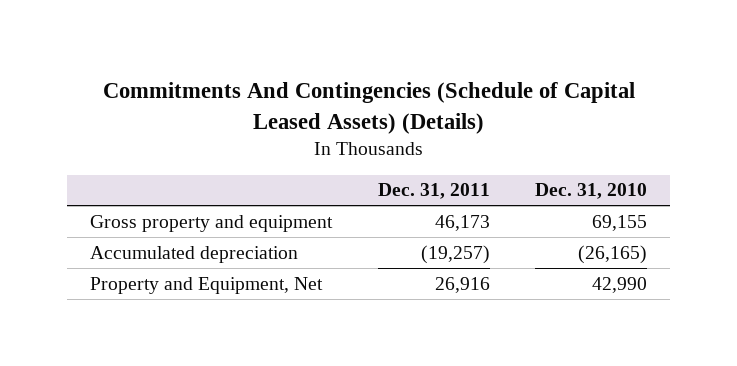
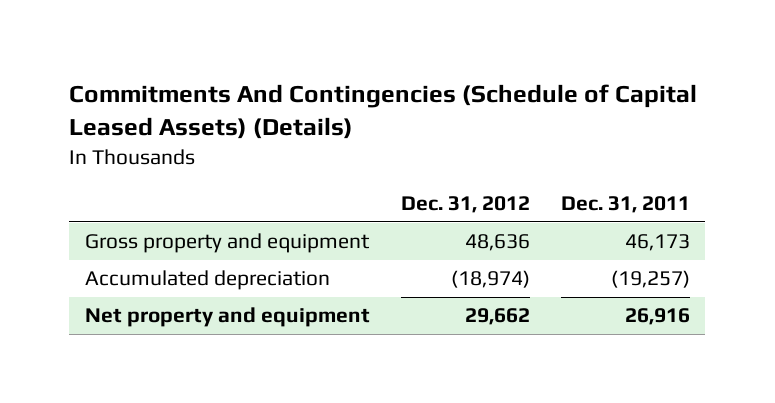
- | Dec. 31, 2011 | Dec. 31, 2010
+ | Dec. 31, 2012 | Dec. 31, 2011
- Property and Equipment, Net | 26,916 | 42,990
+ Net property and equipment | 29,662 | 26,916

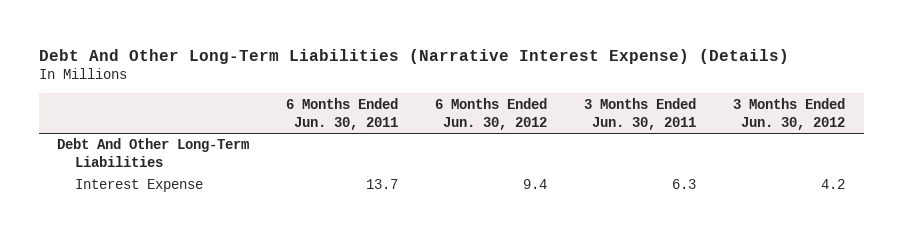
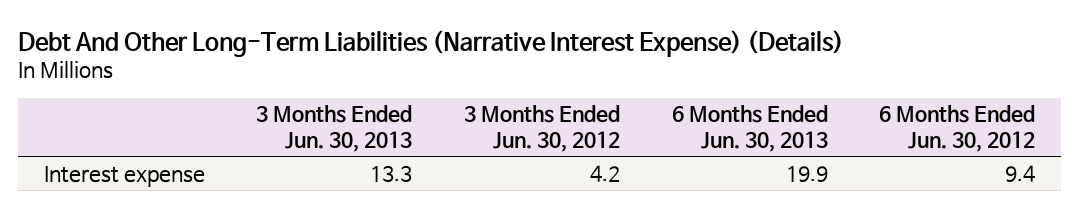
- | 6 Months Ended Jun. 30, 2011 | 6 Months Ended Jun. 30, 2012 | 3 Months Ended Jun. 30, 2011 | 3 Months Ended Jun. 30, 2012
+ | 3 Months Ended Jun. 30, 2013 | 3 Months Ended Jun. 30, 2012 | 6 Months Ended Jun. 30, 2013 | 6 Months Ended Jun. 30, 2012
- Debt And Other Long-Term Liabilities
- Interest Expense | 13.7 | 9.4 | 6.3 | 4.2
+ Interest expense | 13.3 | 4.2 | 19.9 | 9.4

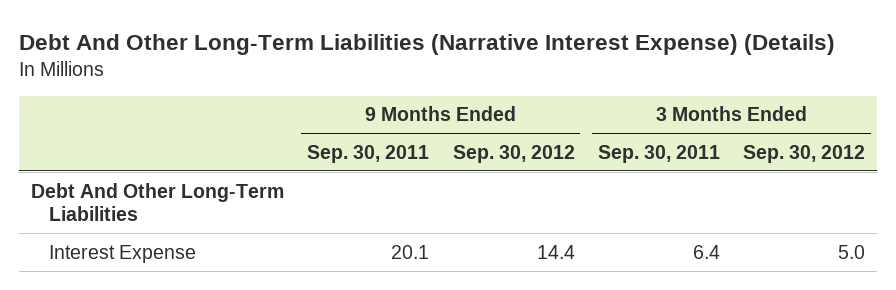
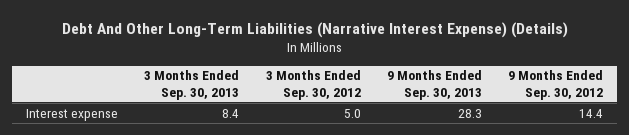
- | 9 Months Ended Sep. 30, 2011 | 9 Months Ended Sep. 30, 2012 | 3 Months Ended Sep. 30, 2011 | 3 Months Ended Sep. 30, 2012
+ | 3 Months Ended Sep. 30, 2013 | 3 Months Ended Sep. 30, 2012 | 9 Months Ended Sep. 30, 2013 | 9 Months Ended Sep. 30, 2012
- Debt And Other Long-Term Liabilities
- Interest Expense | 20.1 | 14.4 | 6.4 | 5.0
+ Interest expense | 8.4 | 5.0 | 28.3 | 14.4

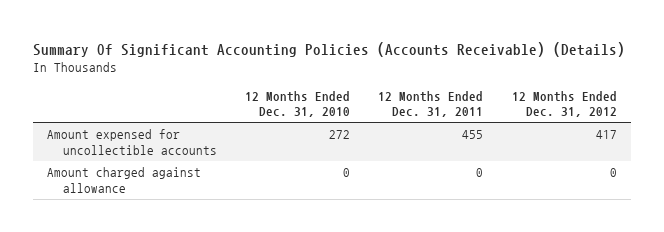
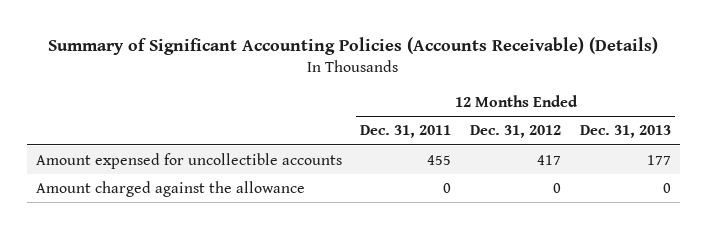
- Summary Of Significant Accounting Policies (Accounts Receivable) (Details)
+ Summary of Significant Accounting Policies (Accounts Receivable) (Details)
- | 12 Months Ended Dec. 31, 2010 | 12 Months Ended Dec. 31, 2011 | 12 Months Ended Dec. 31, 2012
+ | 12 Months Ended Dec. 31, 2011 | 12 Months Ended Dec. 31, 2012 | 12 Months Ended Dec. 31, 2013
- Amount charged against allowance | 0 | 0 | 0
+ Amount charged against the allowance | 0 | 0 | 0

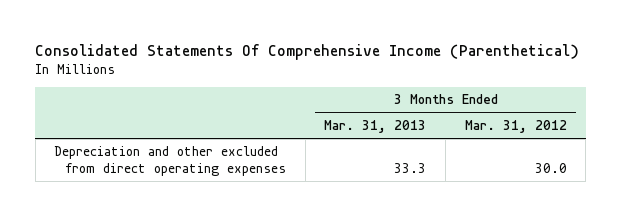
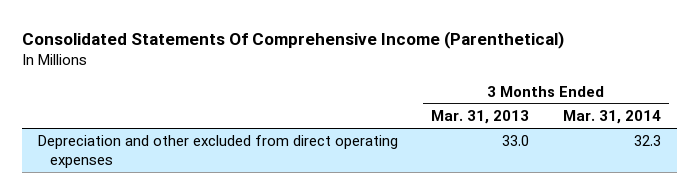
- | 3 Months Ended Mar. 31, 2013 | 3 Months Ended Mar. 31, 2012
+ | 3 Months Ended Mar. 31, 2013 | 3 Months Ended Mar. 31, 2014
- Depreciation and other excluded from direct operating expenses | 33.3 | 30.0
+ Depreciation and other excluded from direct operating expenses | 33.0 | 32.3

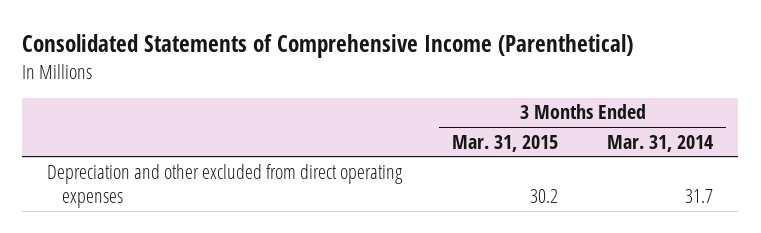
- Consolidated Statements Of Comprehensive Income (Parenthetical)
+ Consolidated Statements of Comprehensive Income (Parenthetical)
- | 3 Months Ended Mar. 31, 2013 | 3 Months Ended Mar. 31, 2014
+ | 3 Months Ended Mar. 31, 2015 | 3 Months Ended Mar. 31, 2014
- Depreciation and other excluded from direct operating expenses | 33.0 | 32.3
+ Depreciation and other excluded from direct operating expenses | 30.2 | 31.7

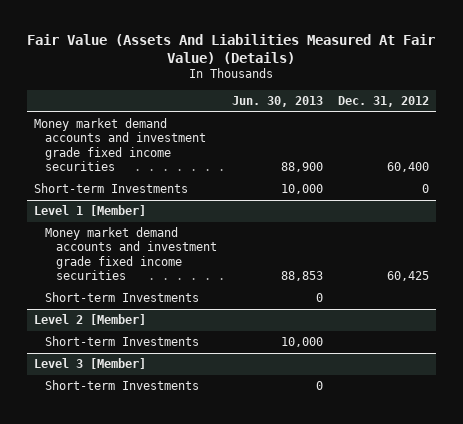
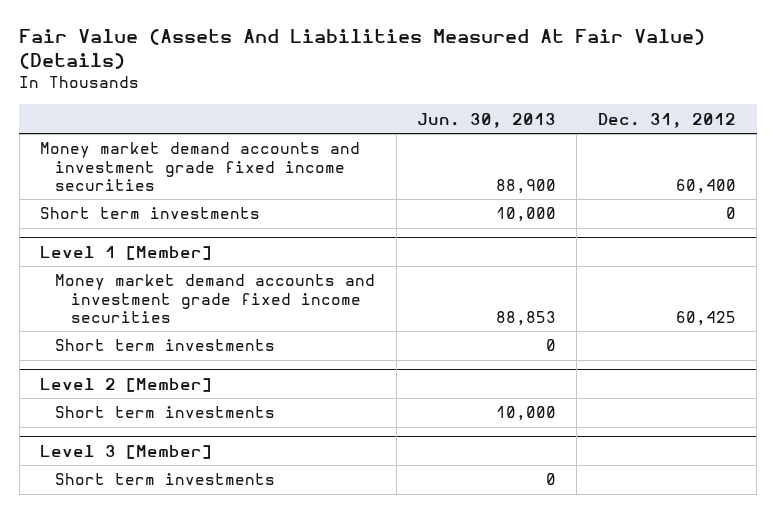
- Short-term Investments | 10,000 | 0
+ Short term investments | 10,000 | 0
@ Level 1 [Member]
- Short-term Investments | 0 |
+ Short term investments | 0 |
@ Level 2 [Member]
- Short-term Investments | 10,000 |
+ Short term investments | 10,000 |
@ Level 3 [Member]
- Short-term Investments | 0 |
+ Short term investments | 0 |

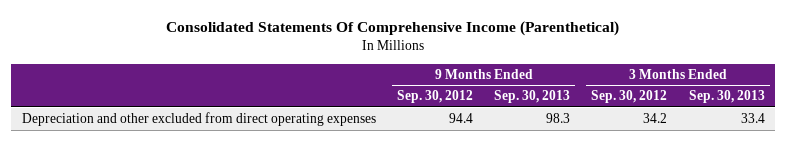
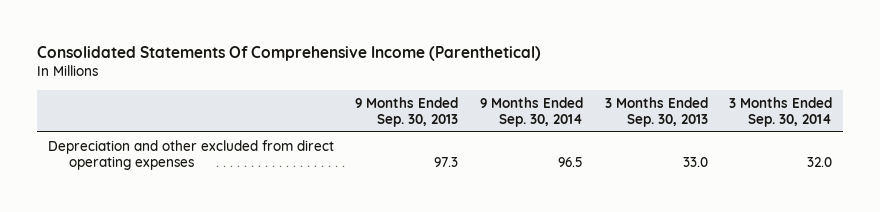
- | 9 Months Ended Sep. 30, 2012 | 9 Months Ended Sep. 30, 2013 | 3 Months Ended Sep. 30, 2012 | 3 Months Ended Sep. 30, 2013
+ | 9 Months Ended Sep. 30, 2013 | 9 Months Ended Sep. 30, 2014 | 3 Months Ended Sep. 30, 2013 | 3 Months Ended Sep. 30, 2014
- Depreciation and other excluded from direct operating expenses | 94.4 | 98.3 | 34.2 | 33.4
+ Depreciation and other excluded from direct operating expenses | 97.3 | 96.5 | 33.0 | 32.0

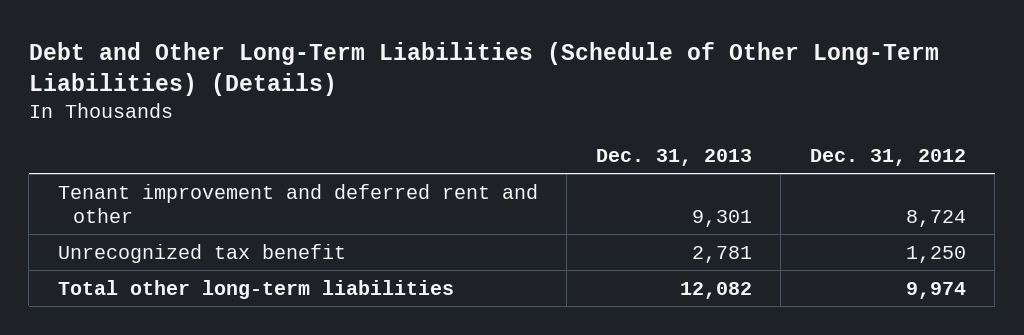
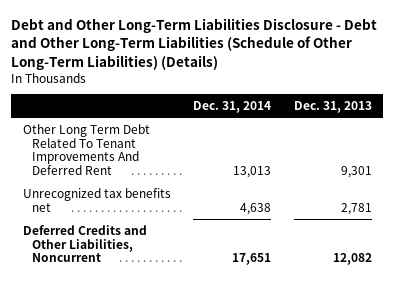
- Debt and Other Long-Term Liabilities (Schedule of Other Long-Term Liabilities) (Details)
+ Debt and Other Long-Term Liabilities Disclosure - Debt and Other Long-Term Liabilities (Schedule of Other Long-Term Liabilities) (Details)
- | Dec. 31, 2013 | Dec. 31, 2012
+ | Dec. 31, 2014 | Dec. 31, 2013
- Tenant improvement and deferred rent and other | 9,301 | 8,724
- Unrecognized tax benefit | 2,781 | 1,250
- Total other long-term liabilities | 12,082 | 9,974
+ Other Long Term Debt Related To Tenant Improvements And Deferred Rent | 13,013 | 9,301
+ Unrecognized tax benefits net | 4,638 | 2,781
+ Deferred Credits and Other Liabilities, Noncurrent | 17,651 | 12,082

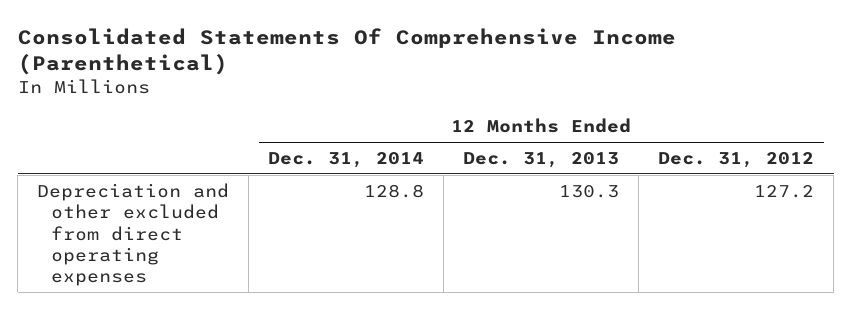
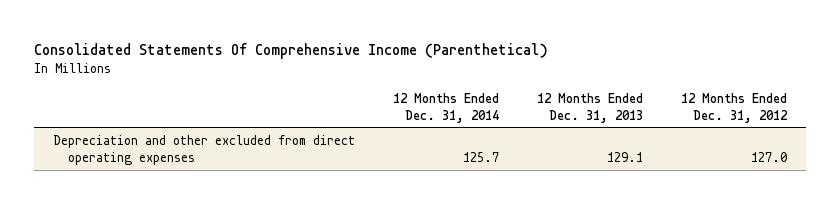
- Depreciation and other excluded from direct operating expenses | 128.8 | 130.3 | 127.2
+ Depreciation and other excluded from direct operating expenses | 125.7 | 129.1 | 127.0

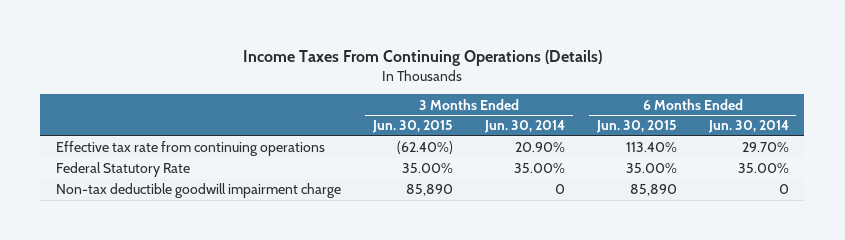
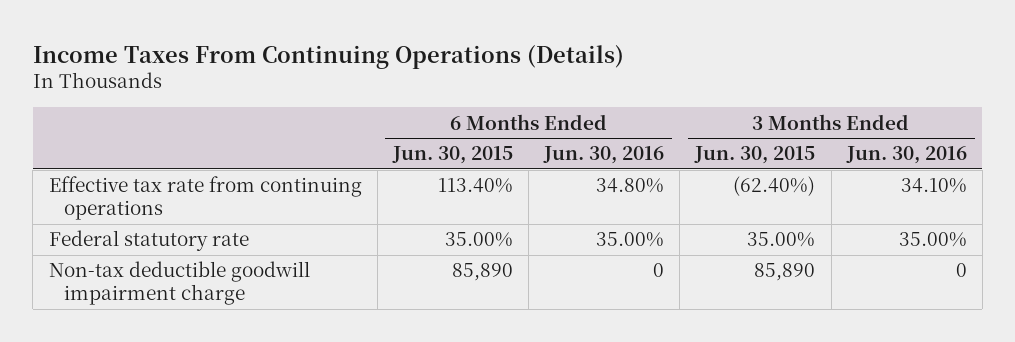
- | 3 Months Ended Jun. 30, 2015 | 3 Months Ended Jun. 30, 2014 | 6 Months Ended Jun. 30, 2015 | 6 Months Ended Jun. 30, 2014
+ | 6 Months Ended Jun. 30, 2015 | 6 Months Ended Jun. 30, 2016 | 3 Months Ended Jun. 30, 2015 | 3 Months Ended Jun. 30, 2016
- Federal Statutory Rate | 35.00% | 35.00% | 35.00% | 35.00%
+ Federal statutory rate | 35.00% | 35.00% | 35.00% | 35.00%

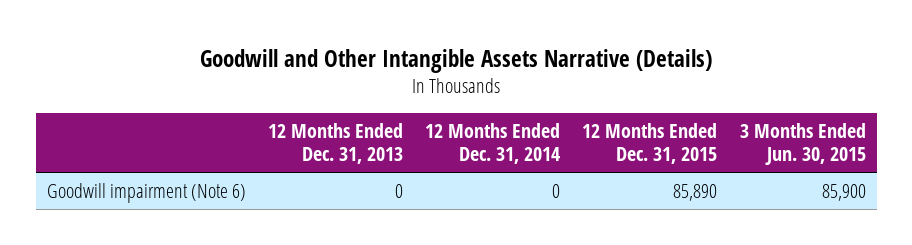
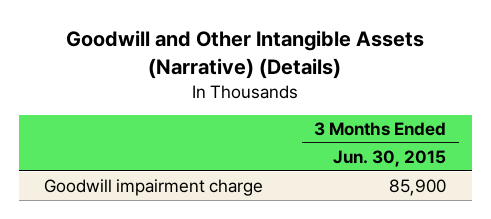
- Goodwill and Other Intangible Assets Narrative (Details)
+ Goodwill and Other Intangible Assets (Narrative) (Details)
- | 12 Months Ended Dec. 31, 2013 | 12 Months Ended Dec. 31, 2014 | 12 Months Ended Dec. 31, 2015 | 3 Months Ended Jun. 30, 2015
+ | 3 Months Ended Jun. 30, 2015
- Goodwill impairment (Note 6) | 0 | 0 | 85,890 | 85,900
+ Goodwill impairment charge | 85,900

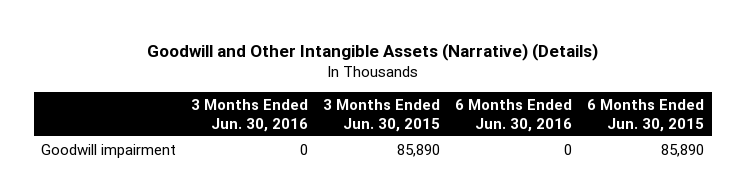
- | 3 Months Ended Jun. 30, 2015
+ | 3 Months Ended Jun. 30, 2016 | 3 Months Ended Jun. 30, 2015 | 6 Months Ended Jun. 30, 2016 | 6 Months Ended Jun. 30, 2015
- Goodwill impairment charge | 85,900
+ Goodwill impairment | 0 | 85,890 | 0 | 85,890

